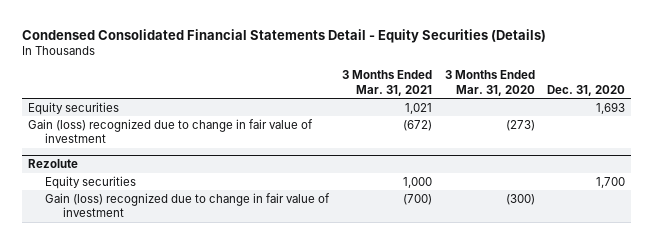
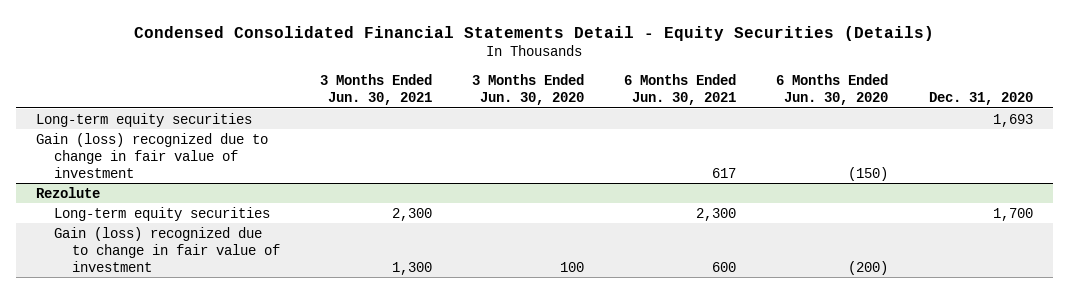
- | 3 Months Ended Mar. 31, 2021 | 3 Months Ended Mar. 31, 2020 | Dec. 31, 2020
+ | 3 Months Ended Jun. 30, 2021 | 3 Months Ended Jun. 30, 2020 | 6 Months Ended Jun. 30, 2021 | 6 Months Ended Jun. 30, 2020 | Dec. 31, 2020
- Equity securities | 1,021 | | 1,693
+ Long-term equity securities | | | | | 1,693
@ Rezolute
- Equity securities | 1,000 | | 1,700
+ Long-term equity securities | 2,300 | | 2,300 | | 1,700

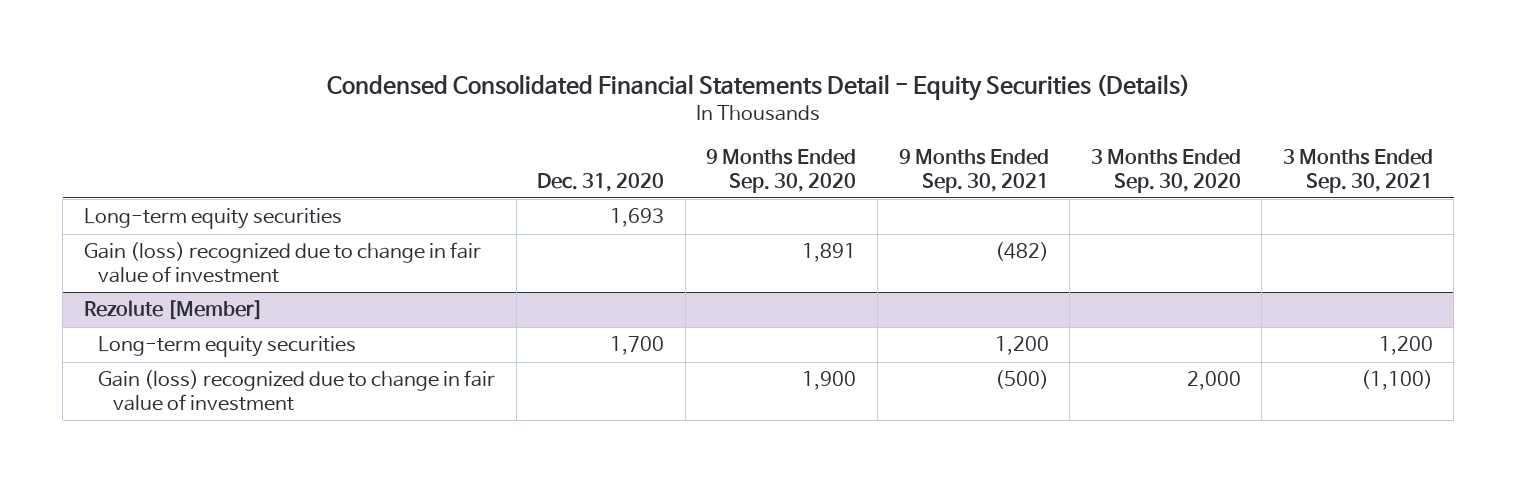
- | 3 Months Ended Jun. 30, 2021 | 3 Months Ended Jun. 30, 2020 | 6 Months Ended Jun. 30, 2021 | 6 Months Ended Jun. 30, 2020 | Dec. 31, 2020
+ | Dec. 31, 2020 | 9 Months Ended Sep. 30, 2020 | 9 Months Ended Sep. 30, 2021 | 3 Months Ended Sep. 30, 2020 | 3 Months Ended Sep. 30, 2021
- Rezolute
+ Rezolute [Member]

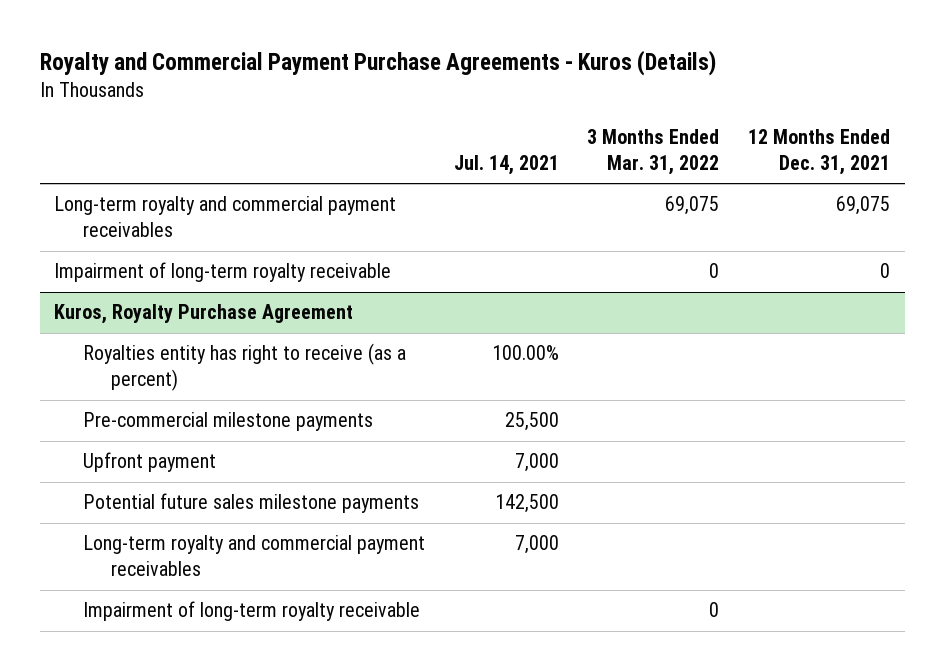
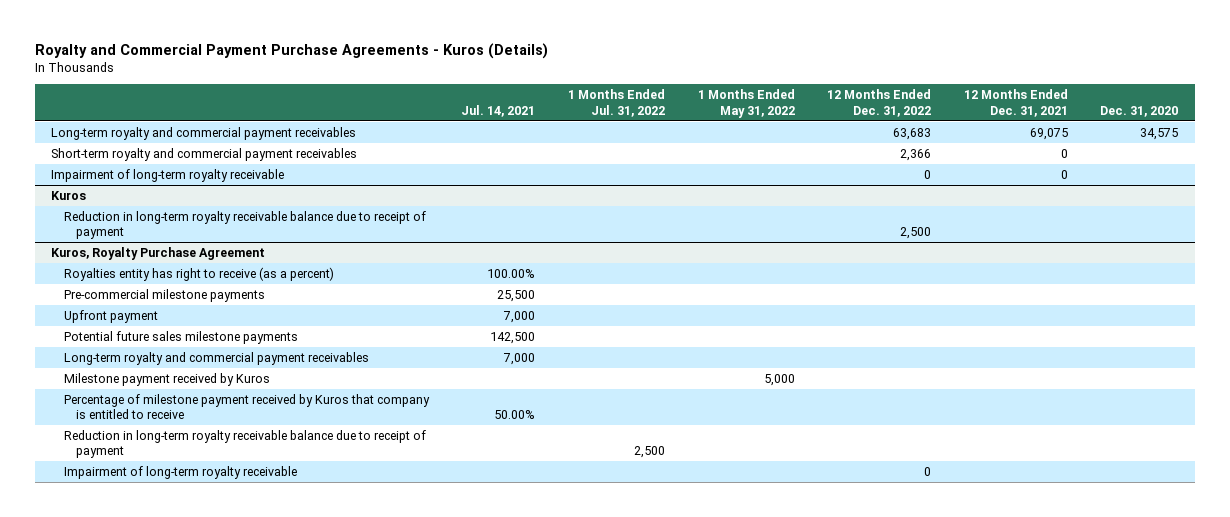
- | Jul. 14, 2021 | 3 Months Ended Mar. 31, 2022 | 12 Months Ended Dec. 31, 2021
+ | Jul. 14, 2021 | 1 Months Ended Jul. 31, 2022 | 1 Months Ended May 31, 2022 | 12 Months Ended Dec. 31, 2022 | 12 Months Ended Dec. 31, 2021 | Dec. 31, 2020
+ Short-term royalty and commercial payment receivables | | | | 2,366 | 0 |
+ Kuros
+ Reduction in long-term royalty receivable balance due to receipt of payment | | | | 2,500 | |
@ Kuros, Royalty Purchase Agreement
+ Milestone payment received by Kuros | | | 5,000 | | |
+ Percentage of milestone payment received by Kuros that company is entitled to receive | 50.00% | | | | |
+ Reduction in long-term royalty receivable balance due to receipt of payment | | 2,500 | | | |

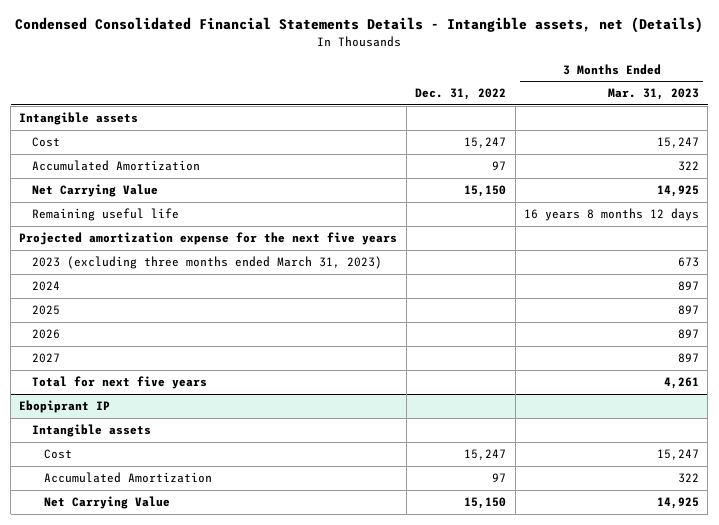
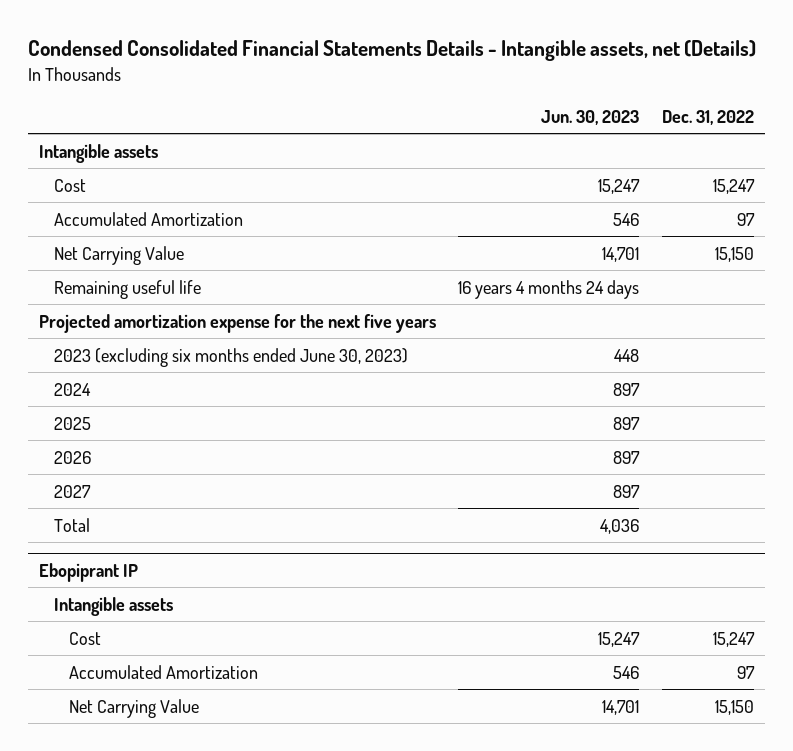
- | Dec. 31, 2022 | 3 Months Ended Mar. 31, 2023
+ | Jun. 30, 2023 | Dec. 31, 2022
- 2023 (excluding three months ended March 31, 2023) | | 673
+ 2023 (excluding six months ended June 30, 2023) | 448 |
- Total for next five years | | 4,261
+ Total | 4,036 |

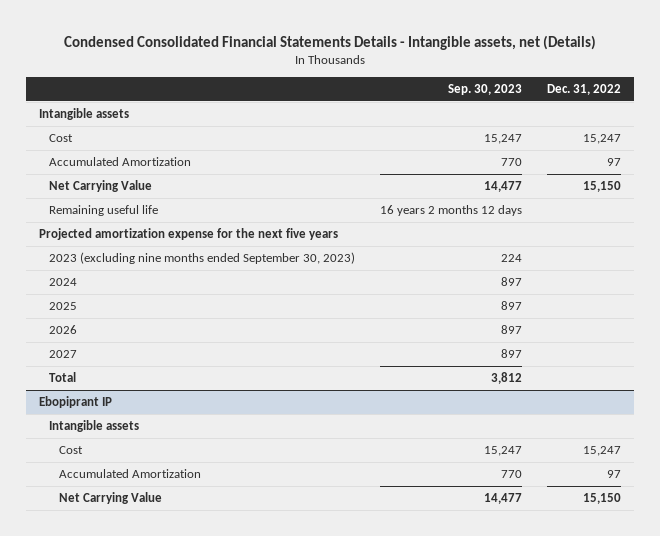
- | Jun. 30, 2023 | Dec. 31, 2022
+ | Sep. 30, 2023 | Dec. 31, 2022
- 2023 (excluding six months ended June 30, 2023) | 448 |
+ 2023 (excluding nine months ended September 30, 2023) | 224 |

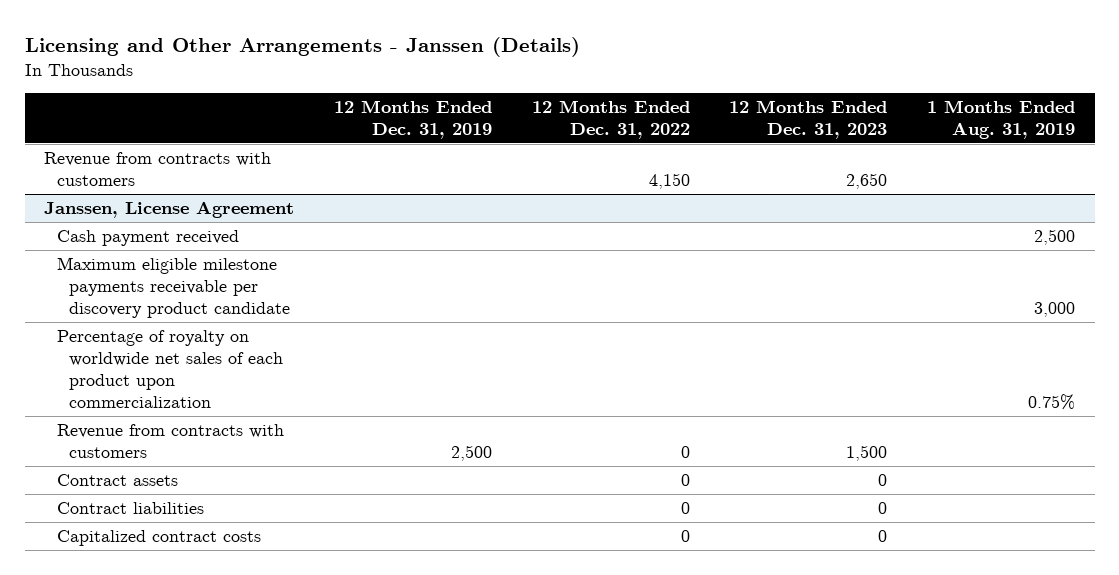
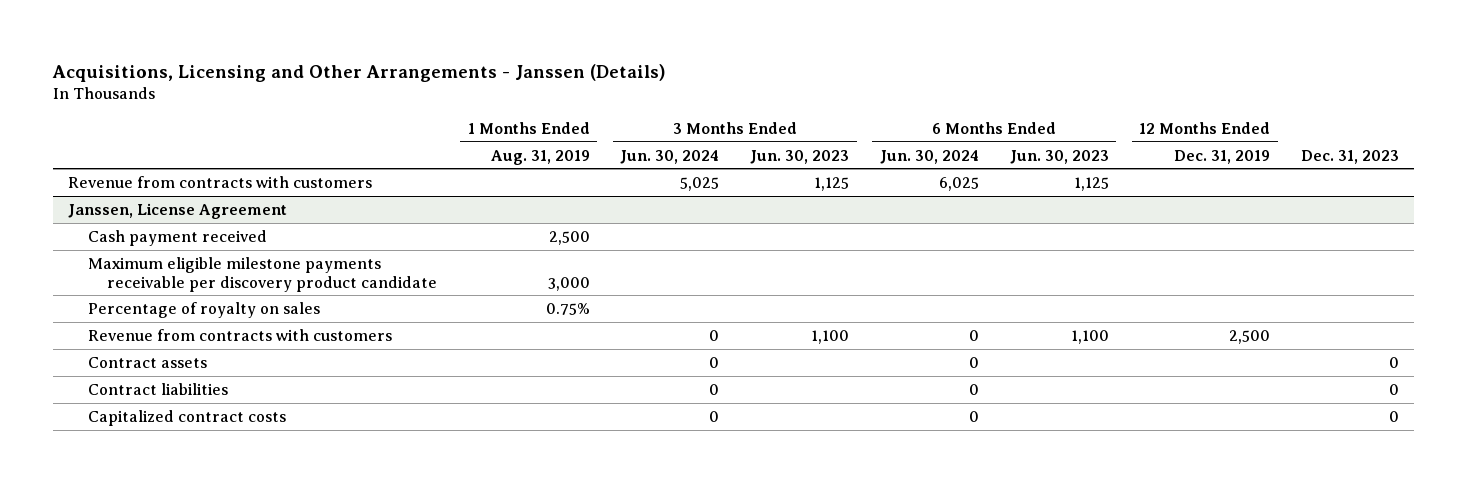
- Licensing and Other Arrangements - Janssen (Details)
+ Acquisitions, Licensing and Other Arrangements - Janssen (Details)
- | 12 Months Ended Dec. 31, 2019 | 12 Months Ended Dec. 31, 2022 | 12 Months Ended Dec. 31, 2023 | 1 Months Ended Aug. 31, 2019
+ | 1 Months Ended Aug. 31, 2019 | 3 Months Ended Jun. 30, 2024 | 3 Months Ended Jun. 30, 2023 | 6 Months Ended Jun. 30, 2024 | 6 Months Ended Jun. 30, 2023 | 12 Months Ended Dec. 31, 2019 | Dec. 31, 2023
@ Janssen, License Agreement
- Percentage of royalty on worldwide net sales of each product upon commercialization | | | | 0.75%
+ Percentage of royalty on sales | 0.75% | | | | | |

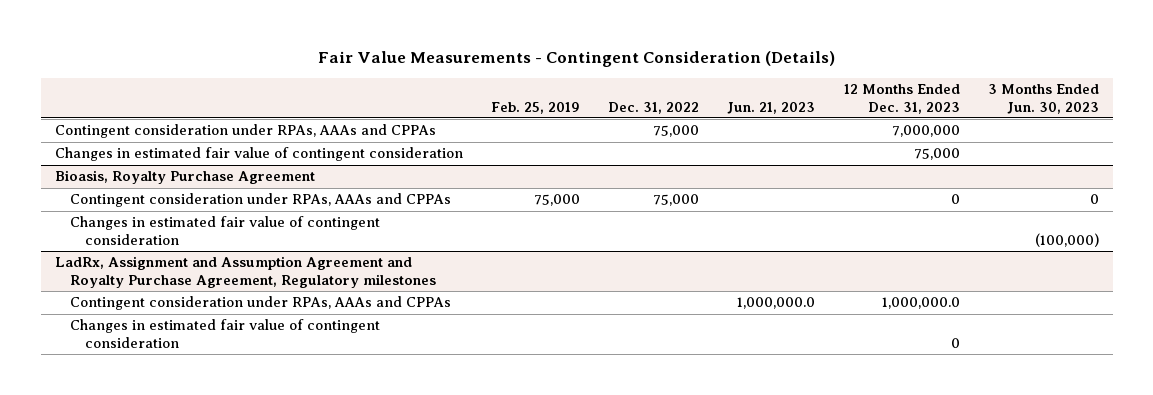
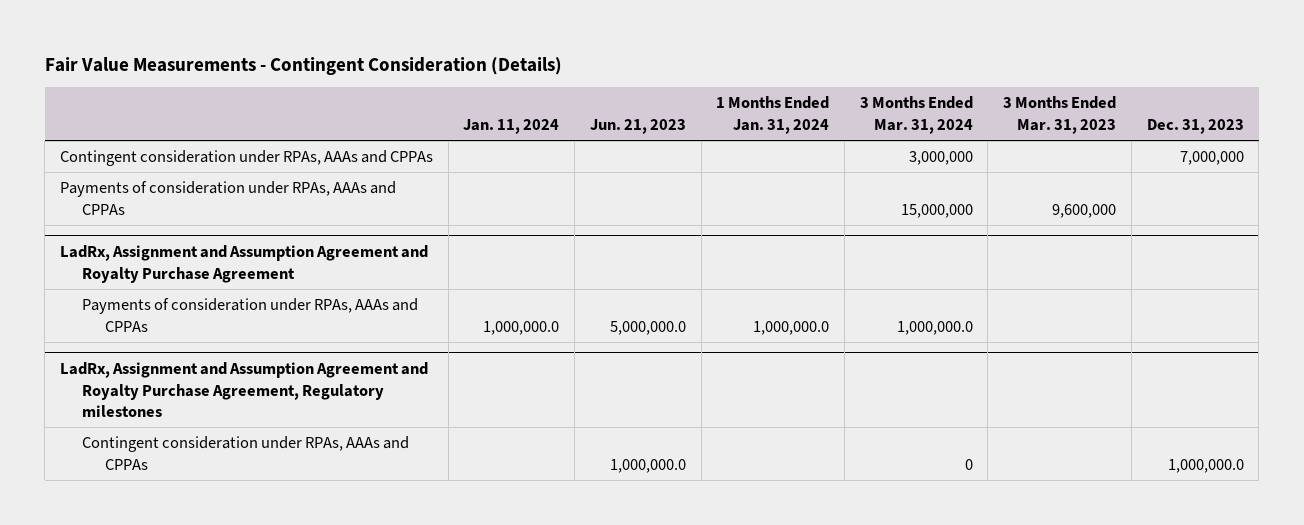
- | Feb. 25, 2019 | Dec. 31, 2022 | Jun. 21, 2023 | 12 Months Ended Dec. 31, 2023 | 3 Months Ended Jun. 30, 2023
+ | Jan. 11, 2024 | Jun. 21, 2023 | 1 Months Ended Jan. 31, 2024 | 3 Months Ended Mar. 31, 2024 | 3 Months Ended Mar. 31, 2023 | Dec. 31, 2023
- Changes in estimated fair value of contingent consideration | | | | 75,000 |
- Bioasis, Royalty Purchase Agreement
- Contingent consideration under RPAs, AAAs and CPPAs | 75,000 | 75,000 | | 0 | 0
- Changes in estimated fair value of contingent consideration | | | | | (100,000)
+ Payments of consideration under RPAs, AAAs and CPPAs | | | | 15,000,000 | 9,600,000 |
+ LadRx, Assignment and Assumption Agreement and Royalty Purchase Agreement
+ Payments of consideration under RPAs, AAAs and CPPAs | 1,000,000.0 | 5,000,000.0 | 1,000,000.0 | 1,000,000.0 | |
@ LadRx, Assignment and Assumption Agreement and Royalty Purchase Agreement, Regulatory milestones
- Changes in estimated fair value of contingent consideration | | | | 0 |

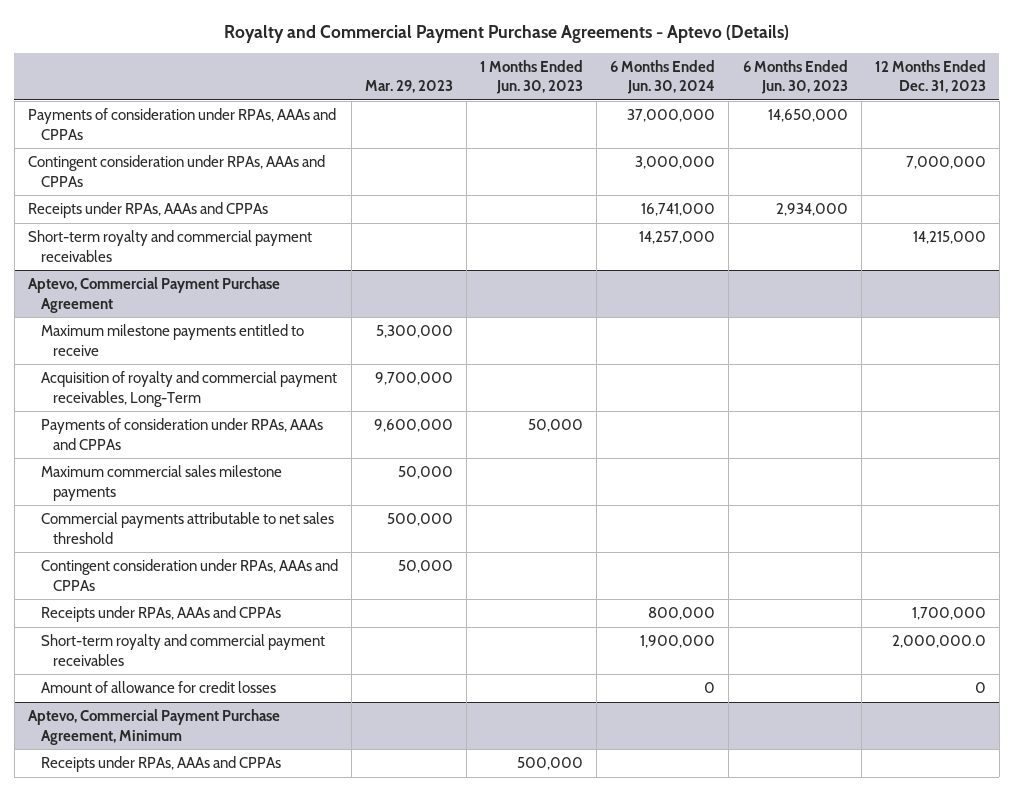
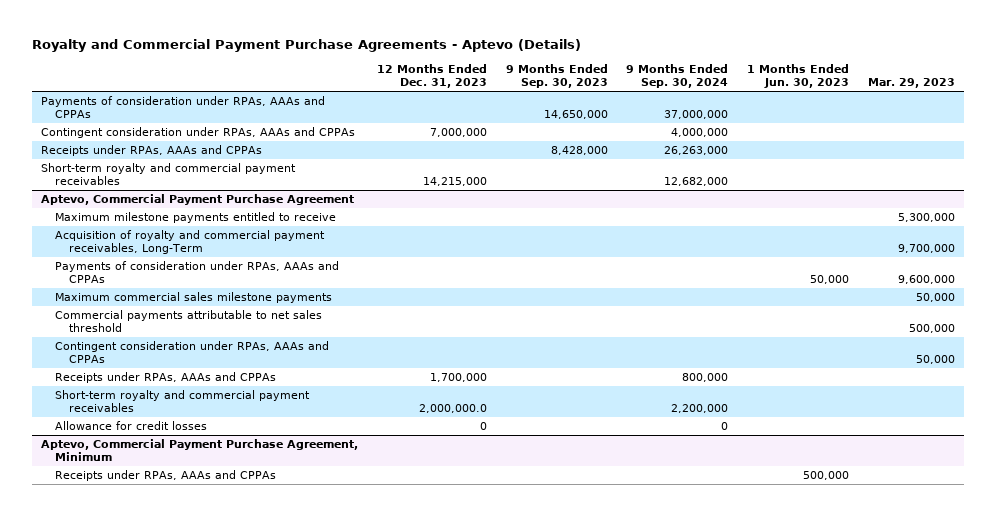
- | Mar. 29, 2023 | 1 Months Ended Jun. 30, 2023 | 6 Months Ended Jun. 30, 2024 | 6 Months Ended Jun. 30, 2023 | 12 Months Ended Dec. 31, 2023
+ | 12 Months Ended Dec. 31, 2023 | 9 Months Ended Sep. 30, 2023 | 9 Months Ended Sep. 30, 2024 | 1 Months Ended Jun. 30, 2023 | Mar. 29, 2023
@ Aptevo, Commercial Payment Purchase Agreement
- Amount of allowance for credit losses | | | 0 | | 0
+ Allowance for credit losses | 0 | | 0 | |

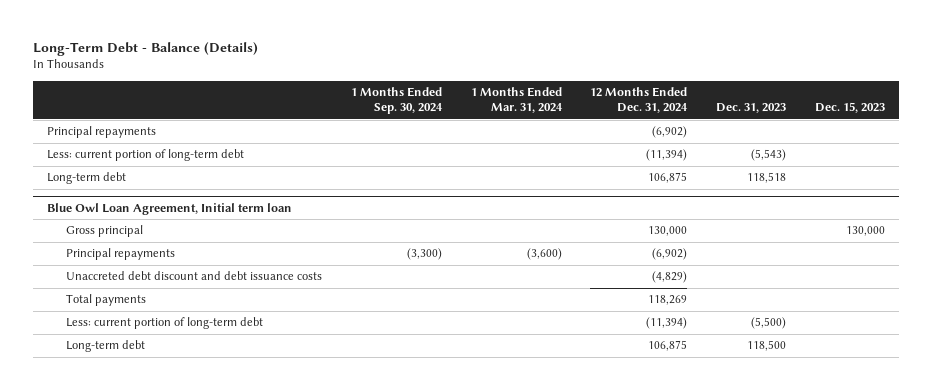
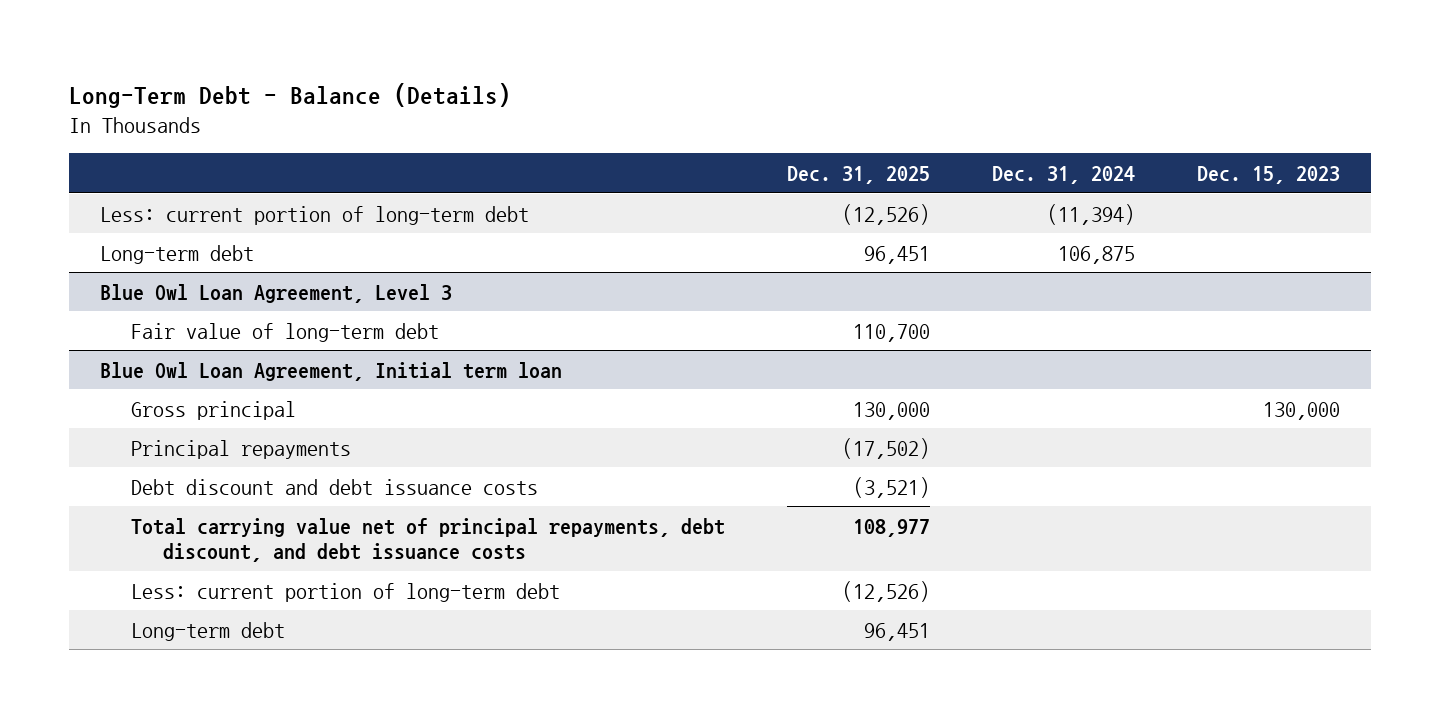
- | 1 Months Ended Sep. 30, 2024 | 1 Months Ended Mar. 31, 2024 | 12 Months Ended Dec. 31, 2024 | Dec. 31, 2023 | Dec. 15, 2023
+ | Dec. 31, 2025 | Dec. 31, 2024 | Dec. 15, 2023
- Principal repayments | | | (6,902) | |
+ Blue Owl Loan Agreement, Level 3
+ Fair value of long-term debt | 110,700 | |
@ Blue Owl Loan Agreement, Initial term loan
- Unaccreted debt discount and debt issuance costs | | | (4,829) | |
- Total payments | | | 118,269 | |
+ Debt discount and debt issuance costs | (3,521) | |
+ Total carrying value net of principal repayments, debt discount, and debt issuance costs | 108,977 | |

